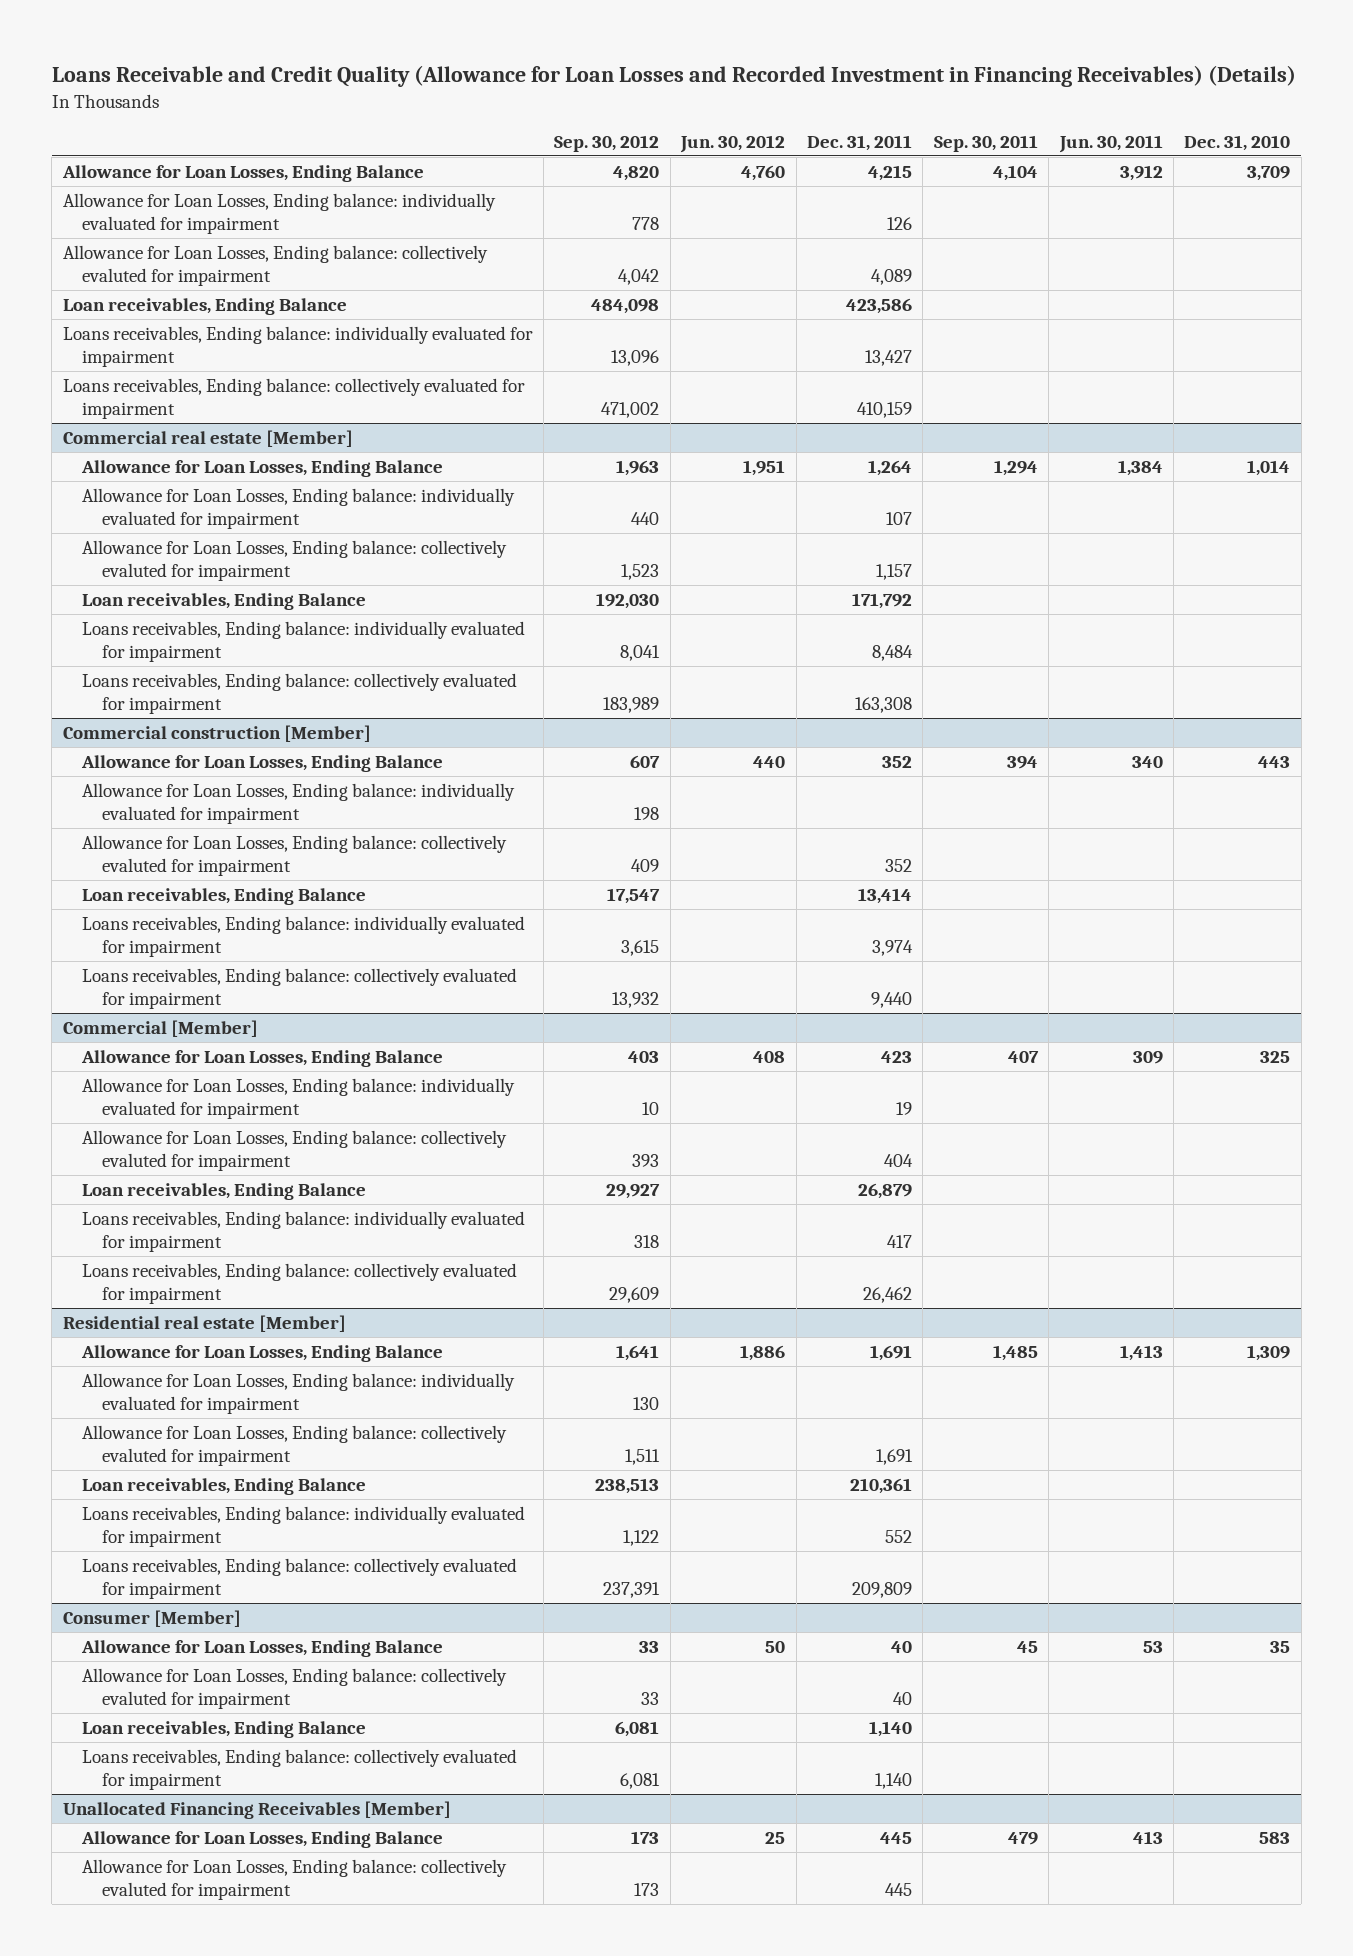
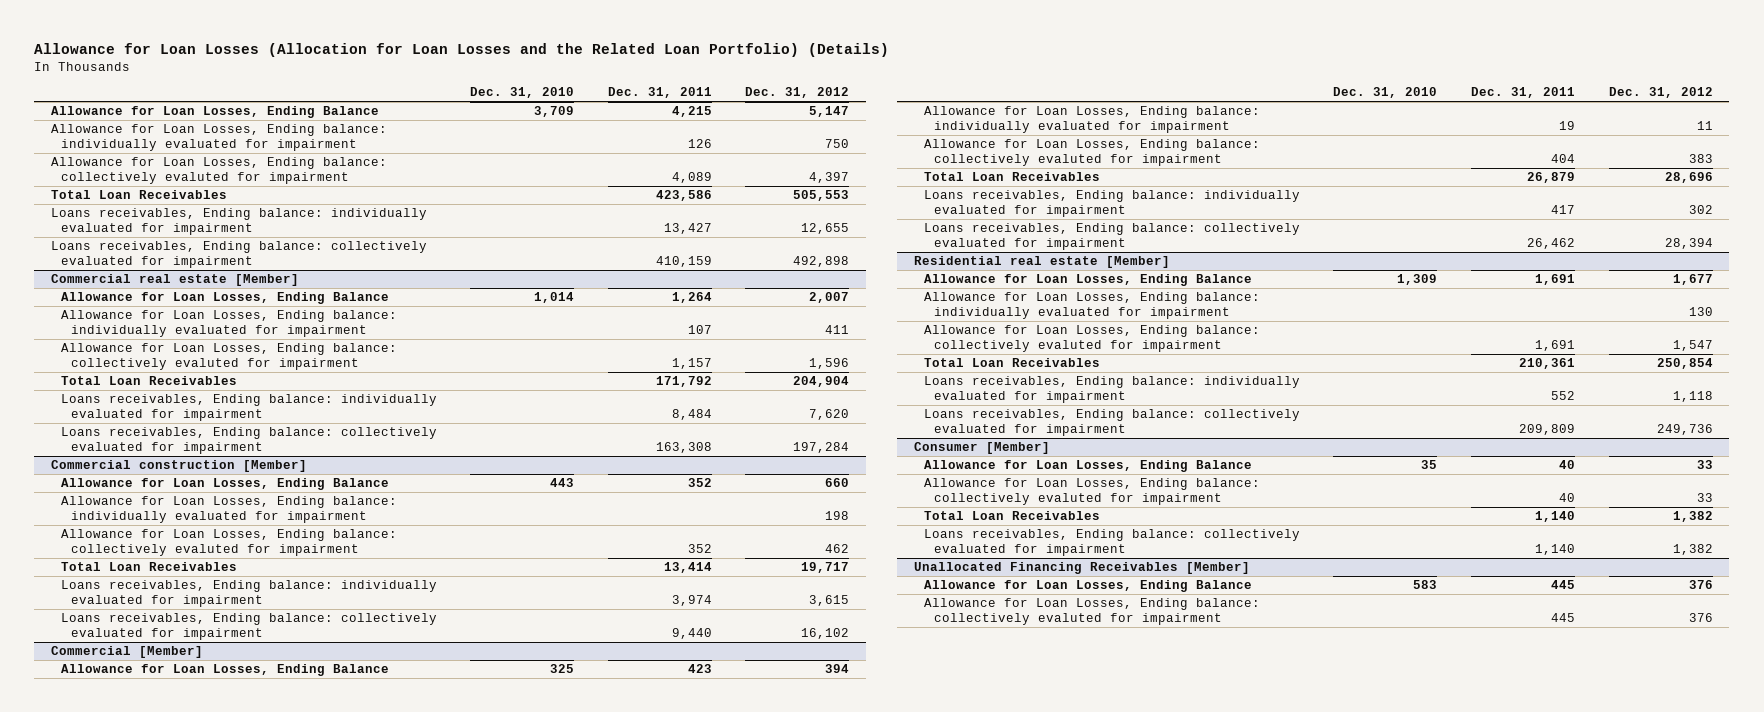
- Loans Receivable and Credit Quality (Allowance for Loan Losses and Recorded Investment in Financing Receivables) (Details)
+ Allowance for Loan Losses (Allocation for Loan Losses and the Related Loan Portfolio) (Details)
- | Sep. 30, 2012 | Jun. 30, 2012 | Dec. 31, 2011 | Sep. 30, 2011 | Jun. 30, 2011 | Dec. 31, 2010
+ | Dec. 31, 2010 | Dec. 31, 2011 | Dec. 31, 2012
- Loan receivables, Ending Balance | 484,098 | | 423,586 | | |
+ Total Loan Receivables | | 423,586 | 505,553
@ Commercial real estate [Member]
- Loan receivables, Ending Balance | 192,030 | | 171,792 | | |
+ Total Loan Receivables | | 171,792 | 204,904
@ Commercial construction [Member]
- Loan receivables, Ending Balance | 17,547 | | 13,414 | | |
+ Total Loan Receivables | | 13,414 | 19,717
@ Commercial [Member]
- Loan receivables, Ending Balance | 29,927 | | 26,879 | | |
+ Total Loan Receivables | | 26,879 | 28,696
@ Residential real estate [Member]
- Loan receivables, Ending Balance | 238,513 | | 210,361 | | |
+ Total Loan Receivables | | 210,361 | 250,854
@ Consumer [Member]
- Loan receivables, Ending Balance | 6,081 | | 1,140 | | |
+ Total Loan Receivables | | 1,140 | 1,382

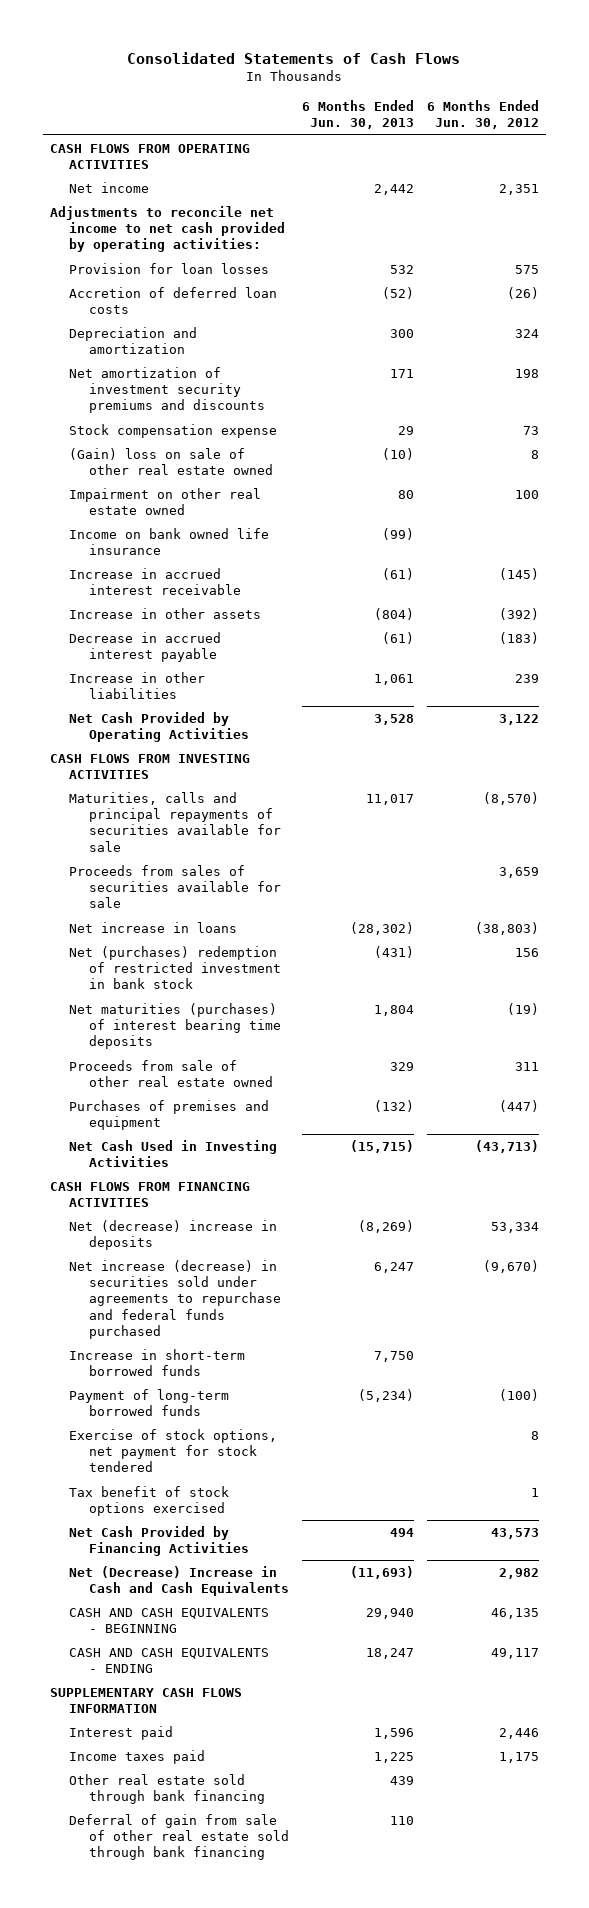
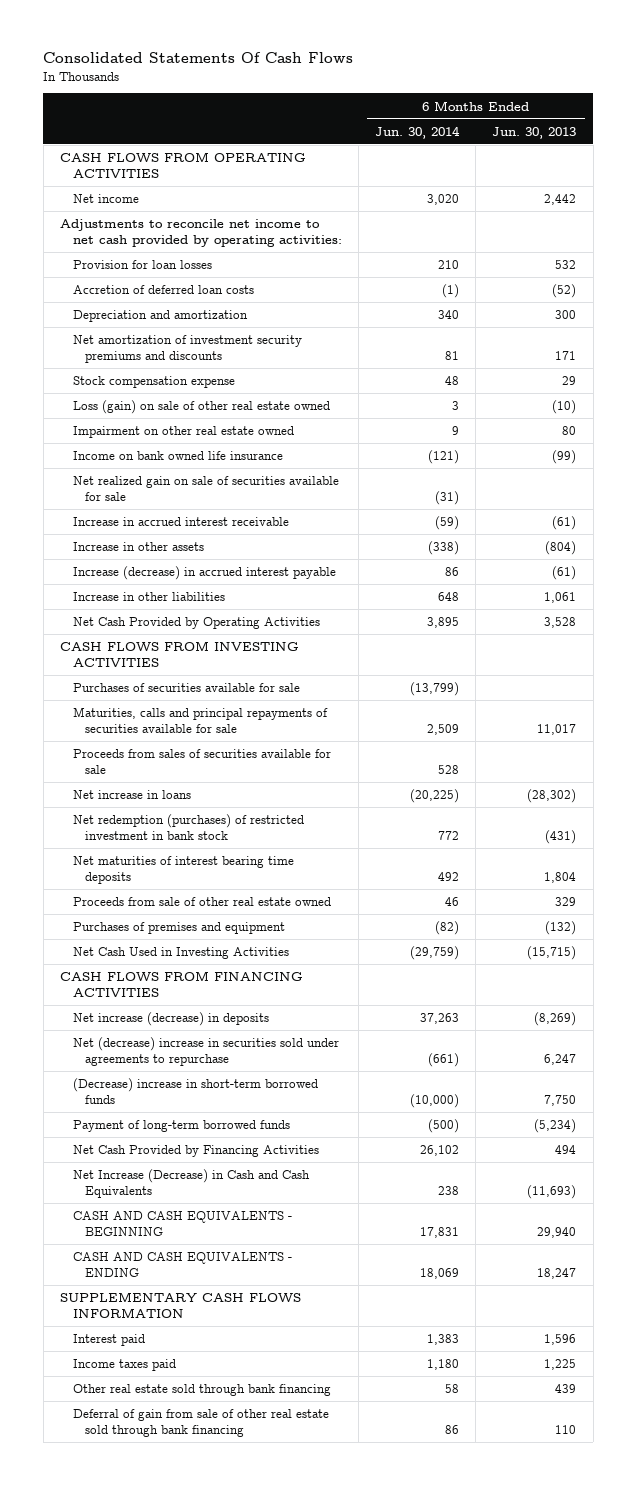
- Consolidated Statements of Cash Flows
+ Consolidated Statements Of Cash Flows
- | 6 Months Ended Jun. 30, 2013 | 6 Months Ended Jun. 30, 2012
+ | 6 Months Ended Jun. 30, 2014 | 6 Months Ended Jun. 30, 2013
- (Gain) loss on sale of other real estate owned | (10) | 8
+ Loss (gain) on sale of other real estate owned | 3 | (10)
+ Net realized gain on sale of securities available for sale | (31) |
- Decrease in accrued interest payable | (61) | (183)
+ Increase (decrease) in accrued interest payable | 86 | (61)
+ Purchases of securities available for sale | (13,799) |
- Net (purchases) redemption of restricted investment in bank stock | (431) | 156
- Net maturities (purchases) of interest bearing time deposits | 1,804 | (19)
+ Net redemption (purchases) of restricted investment in bank stock | 772 | (431)
+ Net maturities of interest bearing time deposits | 492 | 1,804
- Net (decrease) increase in deposits | (8,269) | 53,334
- Net increase (decrease) in securities sold under agreements to repurchase and federal funds purchased | 6,247 | (9,670)
- Increase in short-term borrowed funds | 7,750 |
+ Net increase (decrease) in deposits | 37,263 | (8,269)
+ Net (decrease) increase in securities sold under agreements to repurchase | (661) | 6,247
+ (Decrease) increase in short-term borrowed funds | (10,000) | 7,750
- Exercise of stock options, net payment for stock tendered | | 8
- Tax benefit of stock options exercised | | 1
- Net (Decrease) Increase in Cash and Cash Equivalents | (11,693) | 2,982
+ Net Increase (Decrease) in Cash and Cash Equivalents | 238 | (11,693)

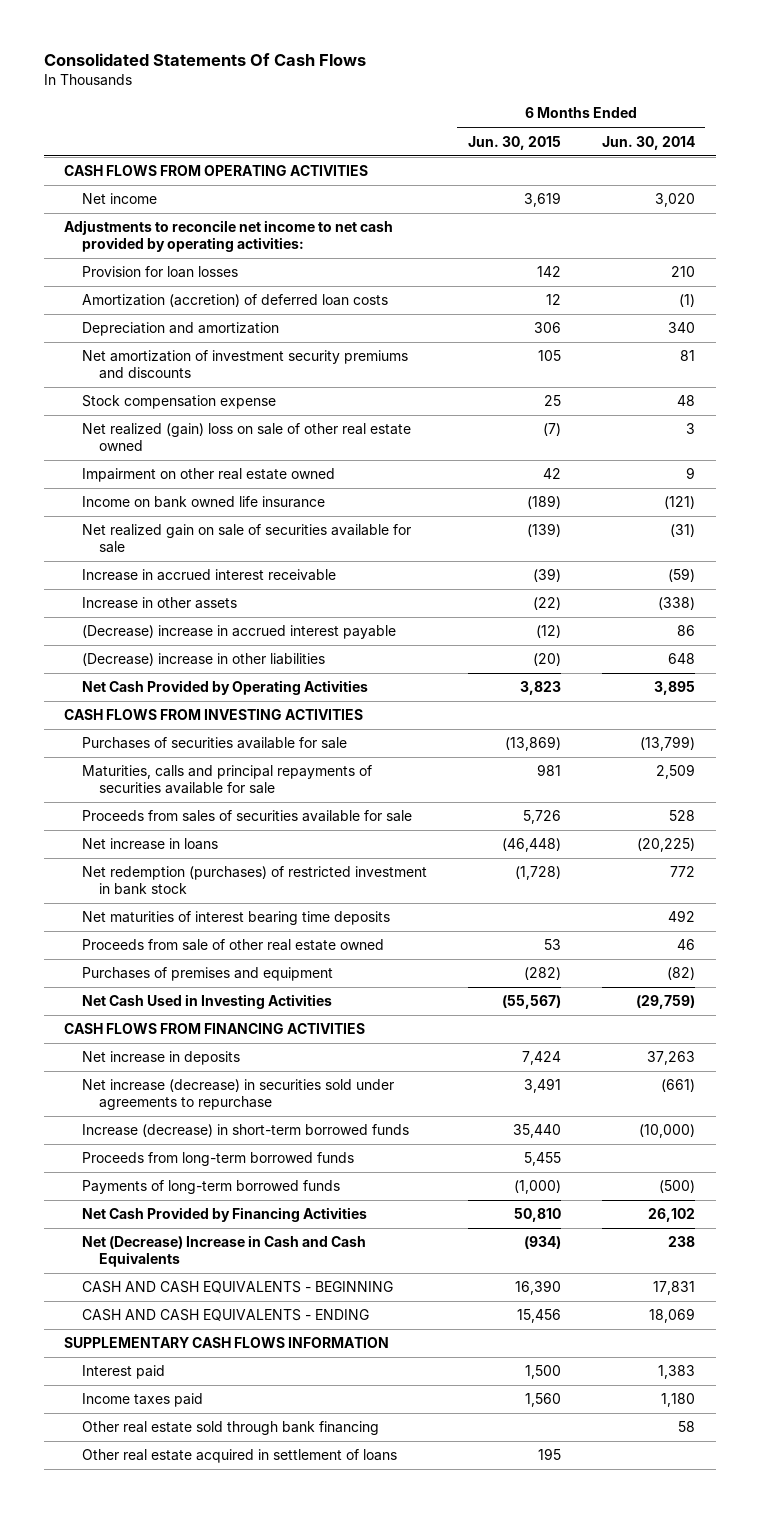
- | 6 Months Ended Jun. 30, 2014 | 6 Months Ended Jun. 30, 2013
+ | 6 Months Ended Jun. 30, 2015 | 6 Months Ended Jun. 30, 2014
- Accretion of deferred loan costs | (1) | (52)
+ Amortization (accretion) of deferred loan costs | 12 | (1)
- Loss (gain) on sale of other real estate owned | 3 | (10)
+ Net realized (gain) loss on sale of other real estate owned | (7) | 3
- Increase (decrease) in accrued interest payable | 86 | (61)
- Increase in other liabilities | 648 | 1,061
+ (Decrease) increase in accrued interest payable | (12) | 86
+ (Decrease) increase in other liabilities | (20) | 648
- Net increase (decrease) in deposits | 37,263 | (8,269)
- Net (decrease) increase in securities sold under agreements to repurchase | (661) | 6,247
- (Decrease) increase in short-term borrowed funds | (10,000) | 7,750
- Payment of long-term borrowed funds | (500) | (5,234)
+ Net increase in deposits | 7,424 | 37,263
+ Net increase (decrease) in securities sold under agreements to repurchase | 3,491 | (661)
+ Increase (decrease) in short-term borrowed funds | 35,440 | (10,000)
+ Proceeds from long-term borrowed funds | 5,455 |
+ Payments of long-term borrowed funds | (1,000) | (500)
- Net Increase (Decrease) in Cash and Cash Equivalents | 238 | (11,693)
+ Net (Decrease) Increase in Cash and Cash Equivalents | (934) | 238
- Deferral of gain from sale of other real estate sold through bank financing | 86 | 110
+ Other real estate acquired in settlement of loans | 195 |

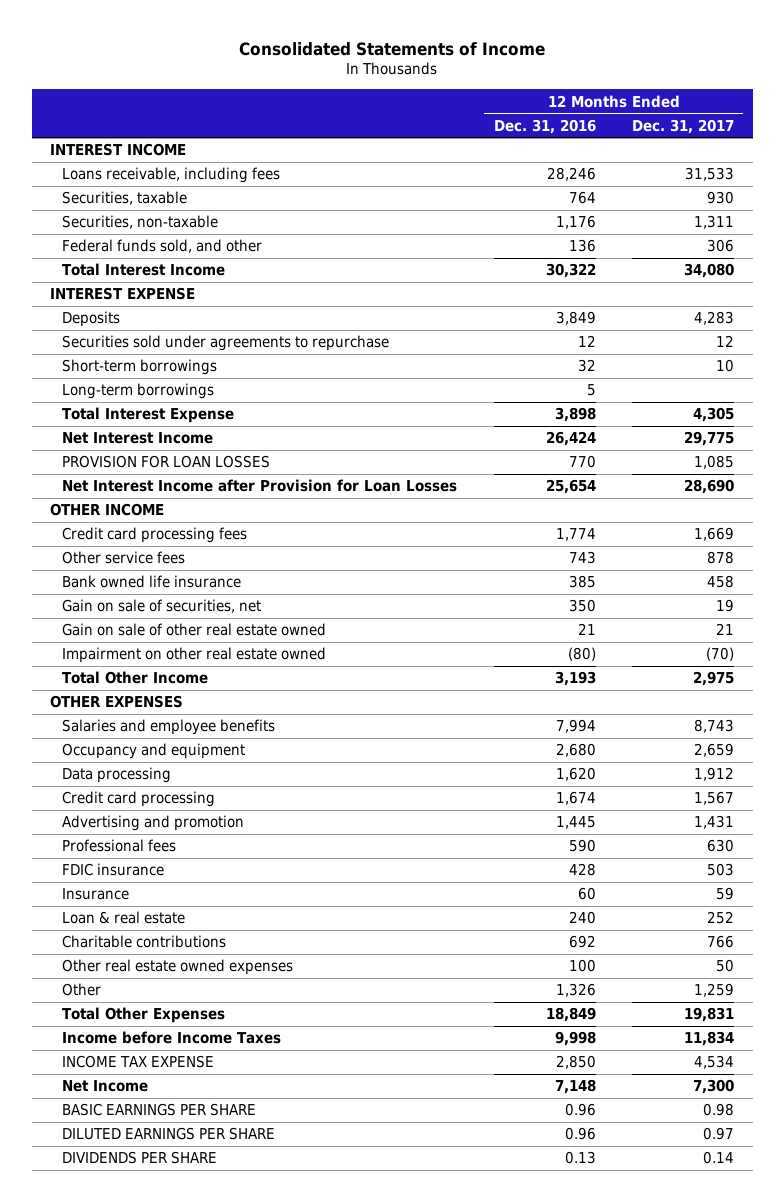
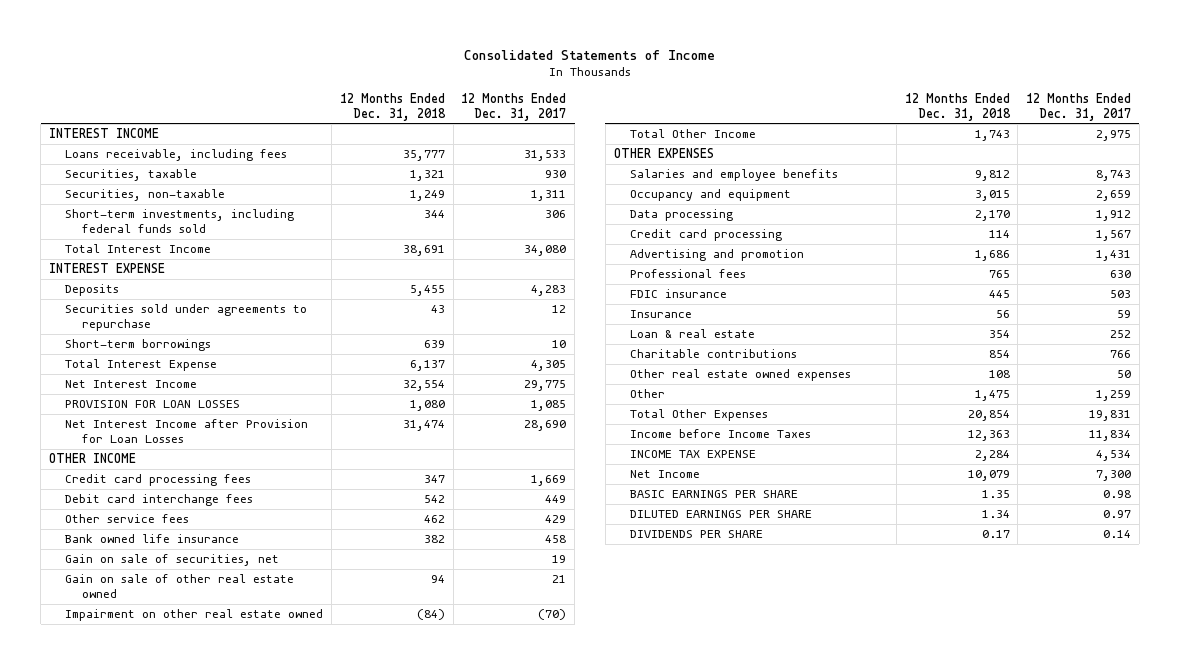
- | 12 Months Ended Dec. 31, 2016 | 12 Months Ended Dec. 31, 2017
+ | 12 Months Ended Dec. 31, 2018 | 12 Months Ended Dec. 31, 2017
- Federal funds sold, and other | 136 | 306
+ Short-term investments, including federal funds sold | 344 | 306
- Long-term borrowings | 5 |
- Other service fees | 743 | 878
+ Debit card interchange fees | 542 | 449
+ Other service fees | 462 | 429

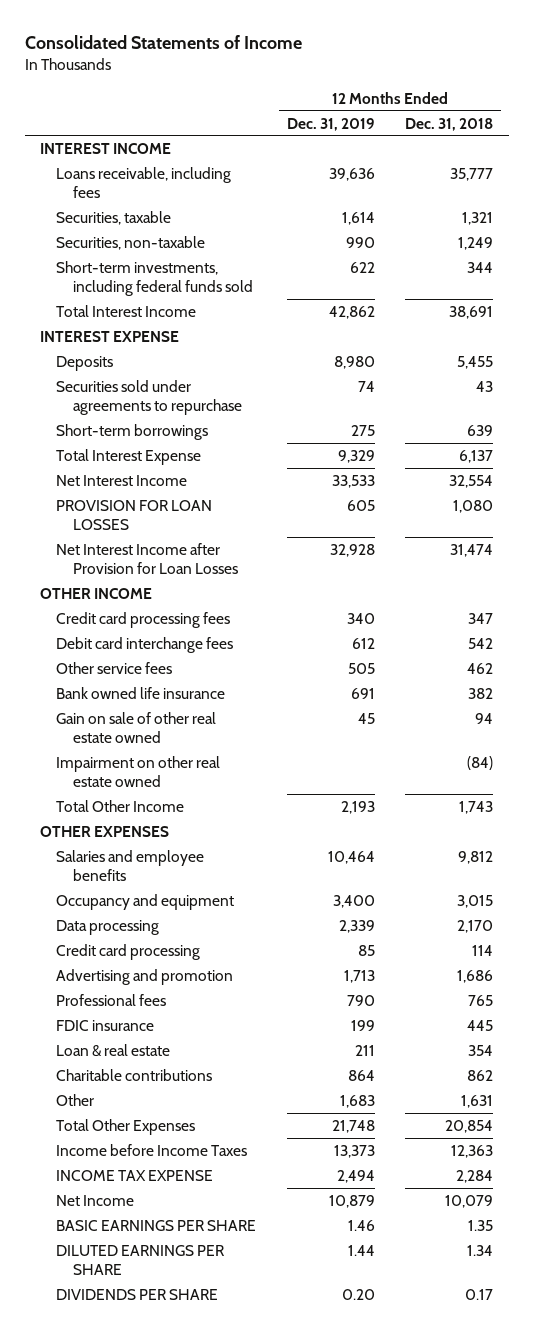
- | 12 Months Ended Dec. 31, 2018 | 12 Months Ended Dec. 31, 2017
+ | 12 Months Ended Dec. 31, 2019 | 12 Months Ended Dec. 31, 2018
- Gain on sale of securities, net | | 19
- Insurance | 56 | 59
- Charitable contributions | 854 | 766
- Other real estate owned expenses | 108 | 50
- Other | 1,475 | 1,259
+ Charitable contributions | 864 | 862
+ Other | 1,683 | 1,631

